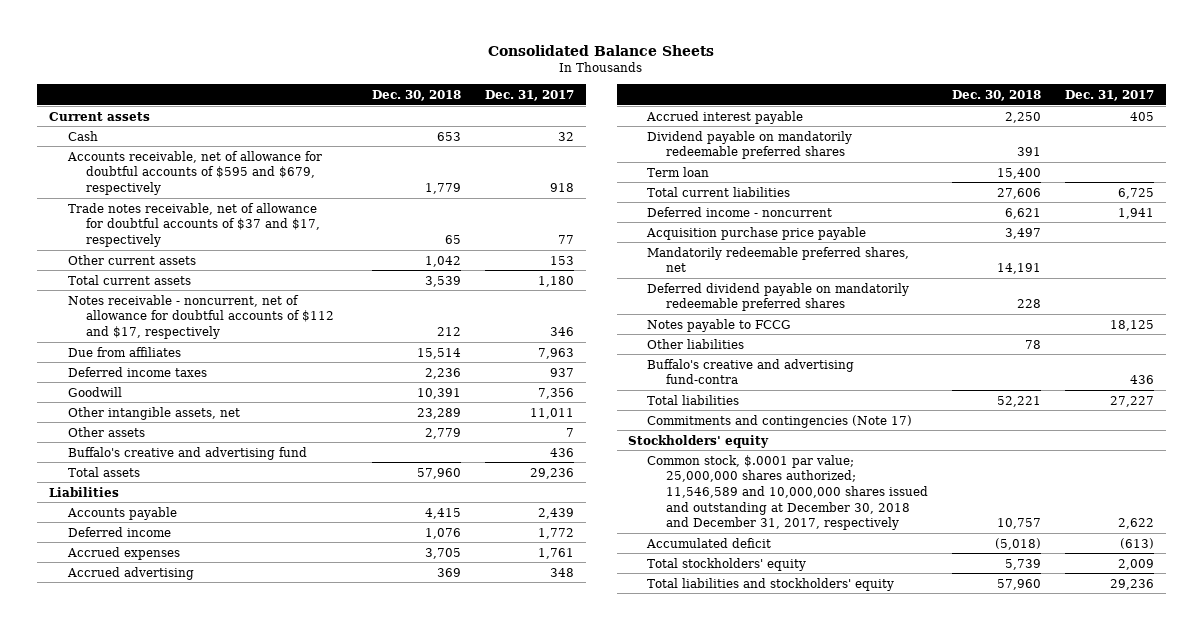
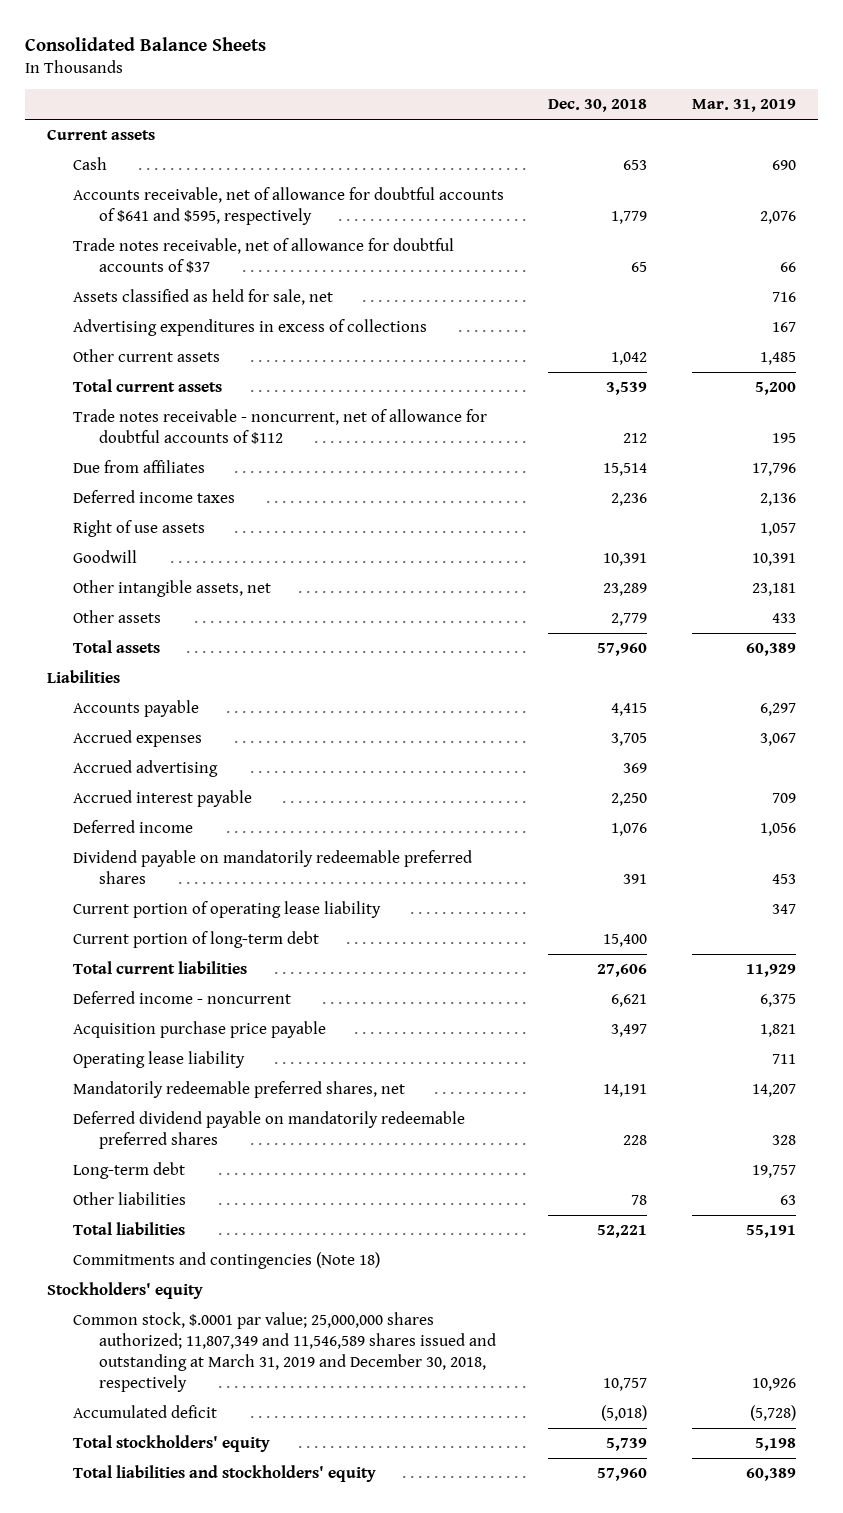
- | Dec. 30, 2018 | Dec. 31, 2017
+ | Dec. 30, 2018 | Mar. 31, 2019
- Accounts receivable, net of allowance for doubtful accounts of $595 and $679, respectively | 1,779 | 918
- Trade notes receivable, net of allowance for doubtful accounts of $37 and $17, respectively | 65 | 77
+ Accounts receivable, net of allowance for doubtful accounts of $641 and $595, respectively | 1,779 | 2,076
+ Trade notes receivable, net of allowance for doubtful accounts of $37 | 65 | 66
+ Assets classified as held for sale, net | | 716
+ Advertising expenditures in excess of collections | | 167
- Notes receivable - noncurrent, net of allowance for doubtful accounts of $112 and $17, respectively | 212 | 346
+ Trade notes receivable - noncurrent, net of allowance for doubtful accounts of $112 | 212 | 195
+ Right of use assets | | 1,057
- Buffalo's creative and advertising fund | | 436
moved down: Deferred income | 1,076 | 1,056
- Term loan | 15,400 |
+ Current portion of operating lease liability | | 347
+ Current portion of long-term debt | 15,400 |
+ Operating lease liability | | 711
- Notes payable to FCCG | | 18,125
+ Long-term debt | | 19,757
- Buffalo's creative and advertising fund-contra | | 436
- Commitments and contingencies (Note 17)
+ Commitments and contingencies (Note 18)
- Common stock, $.0001 par value; 25,000,000 shares authorized; 11,546,589 and 10,000,000 shares issued and outstanding at December 30, 2018 and December 31, 2017, respectively | 10,757 | 2,622
+ Common stock, $.0001 par value; 25,000,000 shares authorized; 11,807,349 and 11,546,589 shares issued and outstanding at March 31, 2019 and December 30, 2018, respectively | 10,757 | 10,926

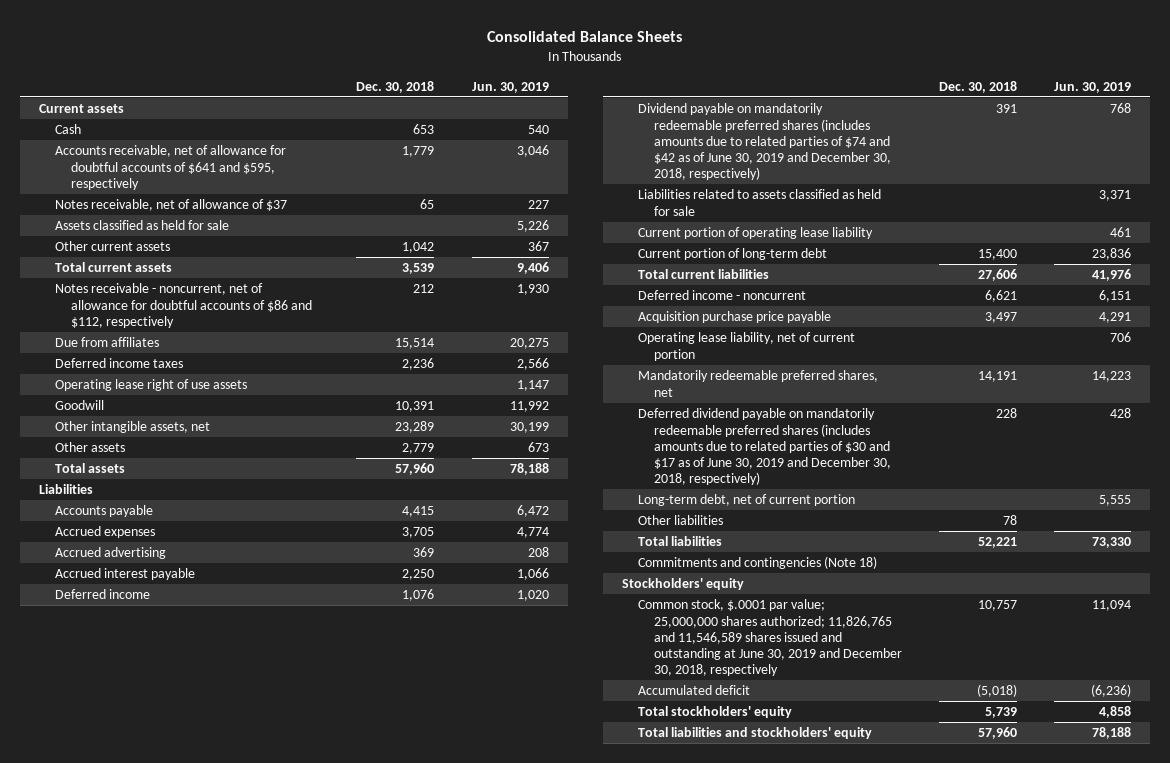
- | Dec. 30, 2018 | Mar. 31, 2019
+ | Dec. 30, 2018 | Jun. 30, 2019
- Trade notes receivable, net of allowance for doubtful accounts of $37 | 65 | 66
- Assets classified as held for sale, net | | 716
- Advertising expenditures in excess of collections | | 167
+ Notes receivable, net of allowance of $37 | 65 | 227
+ Assets classified as held for sale | | 5,226
- Trade notes receivable - noncurrent, net of allowance for doubtful accounts of $112 | 212 | 195
+ Notes receivable - noncurrent, net of allowance for doubtful accounts of $86 and $112, respectively | 212 | 1,930
- Right of use assets | | 1,057
+ Operating lease right of use assets | | 1,147
- Dividend payable on mandatorily redeemable preferred shares | 391 | 453
+ Dividend payable on mandatorily redeemable preferred shares (includes amounts due to related parties of $74 and $42 as of June 30, 2019 and December 30, 2018, respectively) | 391 | 768
+ Liabilities related to assets classified as held for sale | | 3,371
- Operating lease liability | | 711
+ Operating lease liability, net of current portion | | 706
- Deferred dividend payable on mandatorily redeemable preferred shares | 228 | 328
- Long-term debt | | 19,757
+ Deferred dividend payable on mandatorily redeemable preferred shares (includes amounts due to related parties of $30 and $17 as of June 30, 2019 and December 30, 2018, respectively) | 228 | 428
+ Long-term debt, net of current portion | | 5,555
- Common stock, $.0001 par value; 25,000,000 shares authorized; 11,807,349 and 11,546,589 shares issued and outstanding at March 31, 2019 and December 30, 2018, respectively | 10,757 | 10,926
+ Common stock, $.0001 par value; 25,000,000 shares authorized; 11,826,765 and 11,546,589 shares issued and outstanding at June 30, 2019 and December 30, 2018, respectively | 10,757 | 11,094

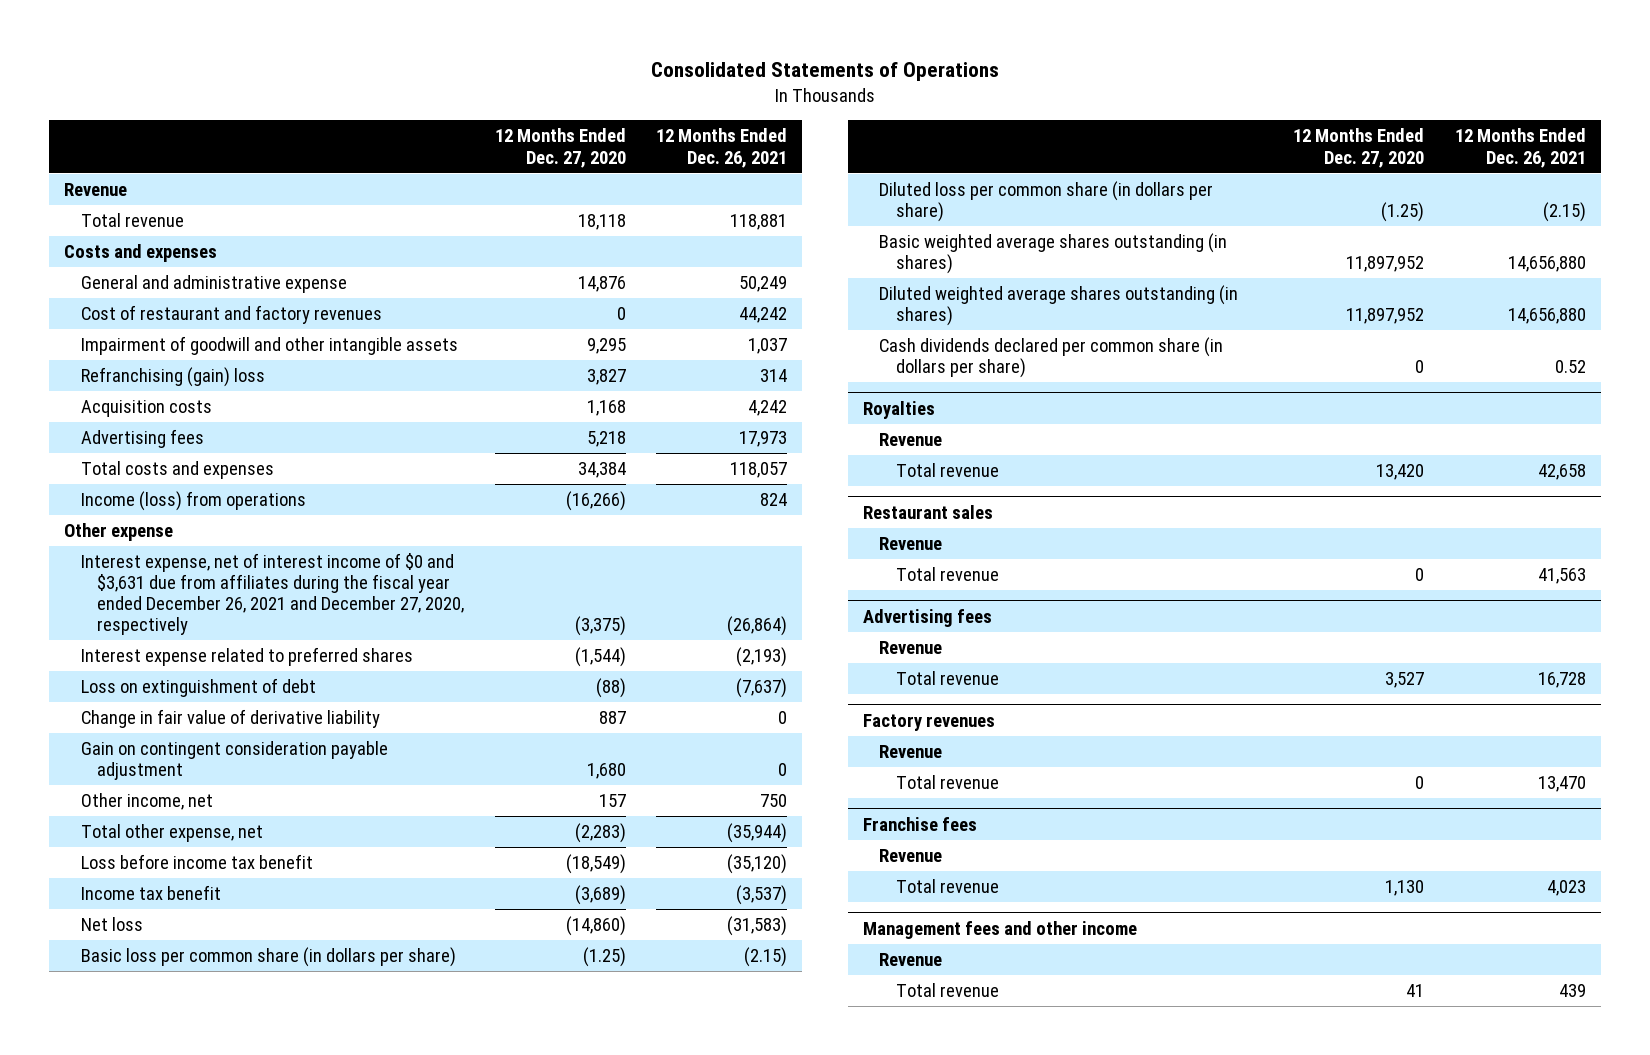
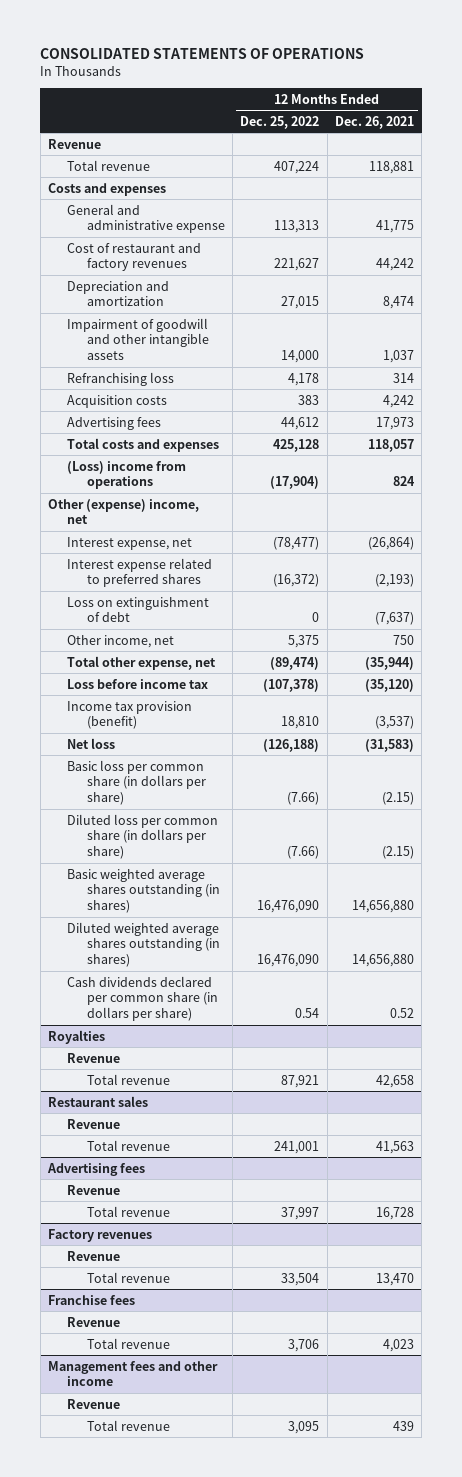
- Consolidated Statements of Operations
+ CONSOLIDATED STATEMENTS OF OPERATIONS
- | 12 Months Ended Dec. 27, 2020 | 12 Months Ended Dec. 26, 2021
+ | 12 Months Ended Dec. 25, 2022 | 12 Months Ended Dec. 26, 2021
- General and administrative expense | 14,876 | 50,249
+ General and administrative expense | 113,313 | 41,775
+ Depreciation and amortization | 27,015 | 8,474
- Refranchising (gain) loss | 3,827 | 314
+ Refranchising loss | 4,178 | 314
- Income (loss) from operations | (16,266) | 824
- Other expense
- Interest expense, net of interest income of $0 and $3,631 due from affiliates during the fiscal year ended December 26, 2021 and December 27, 2020, respectively | (3,375) | (26,864)
+ (Loss) income from operations | (17,904) | 824
+ Other (expense) income, net
+ Interest expense, net | (78,477) | (26,864)
- Change in fair value of derivative liability | 887 | 0
- Gain on contingent consideration payable adjustment | 1,680 | 0
- Loss before income tax benefit | (18,549) | (35,120)
- Income tax benefit | (3,689) | (3,537)
+ Loss before income tax | (107,378) | (35,120)
+ Income tax provision (benefit) | 18,810 | (3,537)

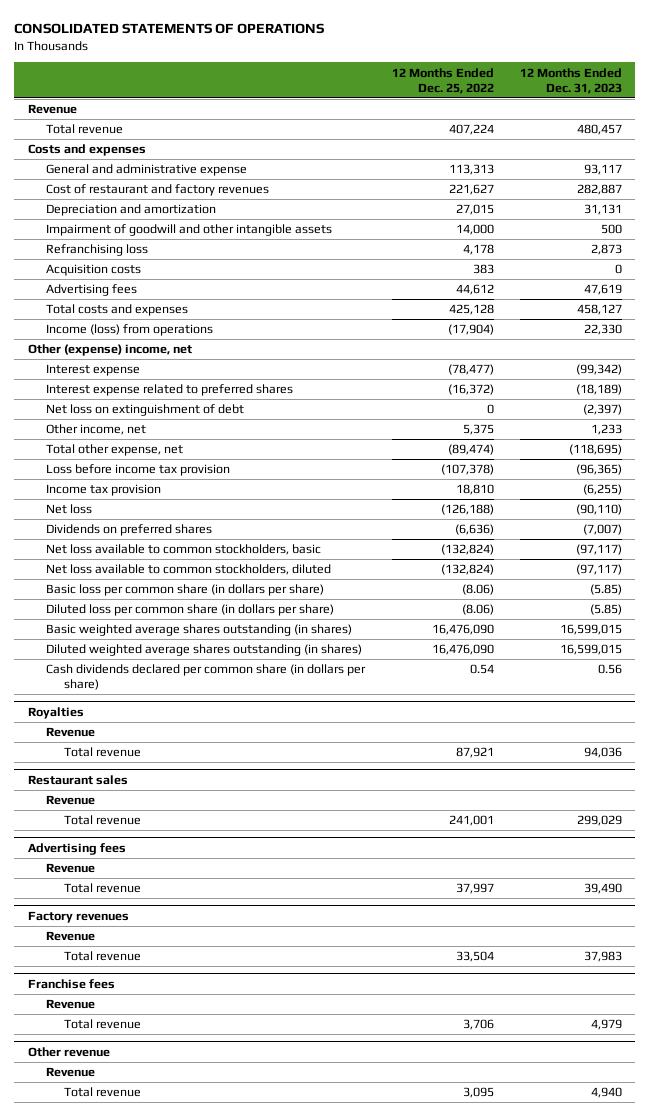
- | 12 Months Ended Dec. 25, 2022 | 12 Months Ended Dec. 26, 2021
+ | 12 Months Ended Dec. 25, 2022 | 12 Months Ended Dec. 31, 2023
- (Loss) income from operations | (17,904) | 824
+ Income (loss) from operations | (17,904) | 22,330
- Interest expense, net | (78,477) | (26,864)
+ Interest expense | (78,477) | (99,342)
- Loss on extinguishment of debt | 0 | (7,637)
+ Net loss on extinguishment of debt | 0 | (2,397)
- Loss before income tax | (107,378) | (35,120)
- Income tax provision (benefit) | 18,810 | (3,537)
+ Loss before income tax provision | (107,378) | (96,365)
+ Income tax provision | 18,810 | (6,255)
- Basic loss per common share (in dollars per share) | (7.66) | (2.15)
- Diluted loss per common share (in dollars per share) | (7.66) | (2.15)
+ Dividends on preferred shares | (6,636) | (7,007)
+ Net loss available to common stockholders, basic | (132,824) | (97,117)
+ Net loss available to common stockholders, diluted | (132,824) | (97,117)
+ Basic loss per common share (in dollars per share) | (8.06) | (5.85)
+ Diluted loss per common share (in dollars per share) | (8.06) | (5.85)
- Management fees and other income
+ Other revenue

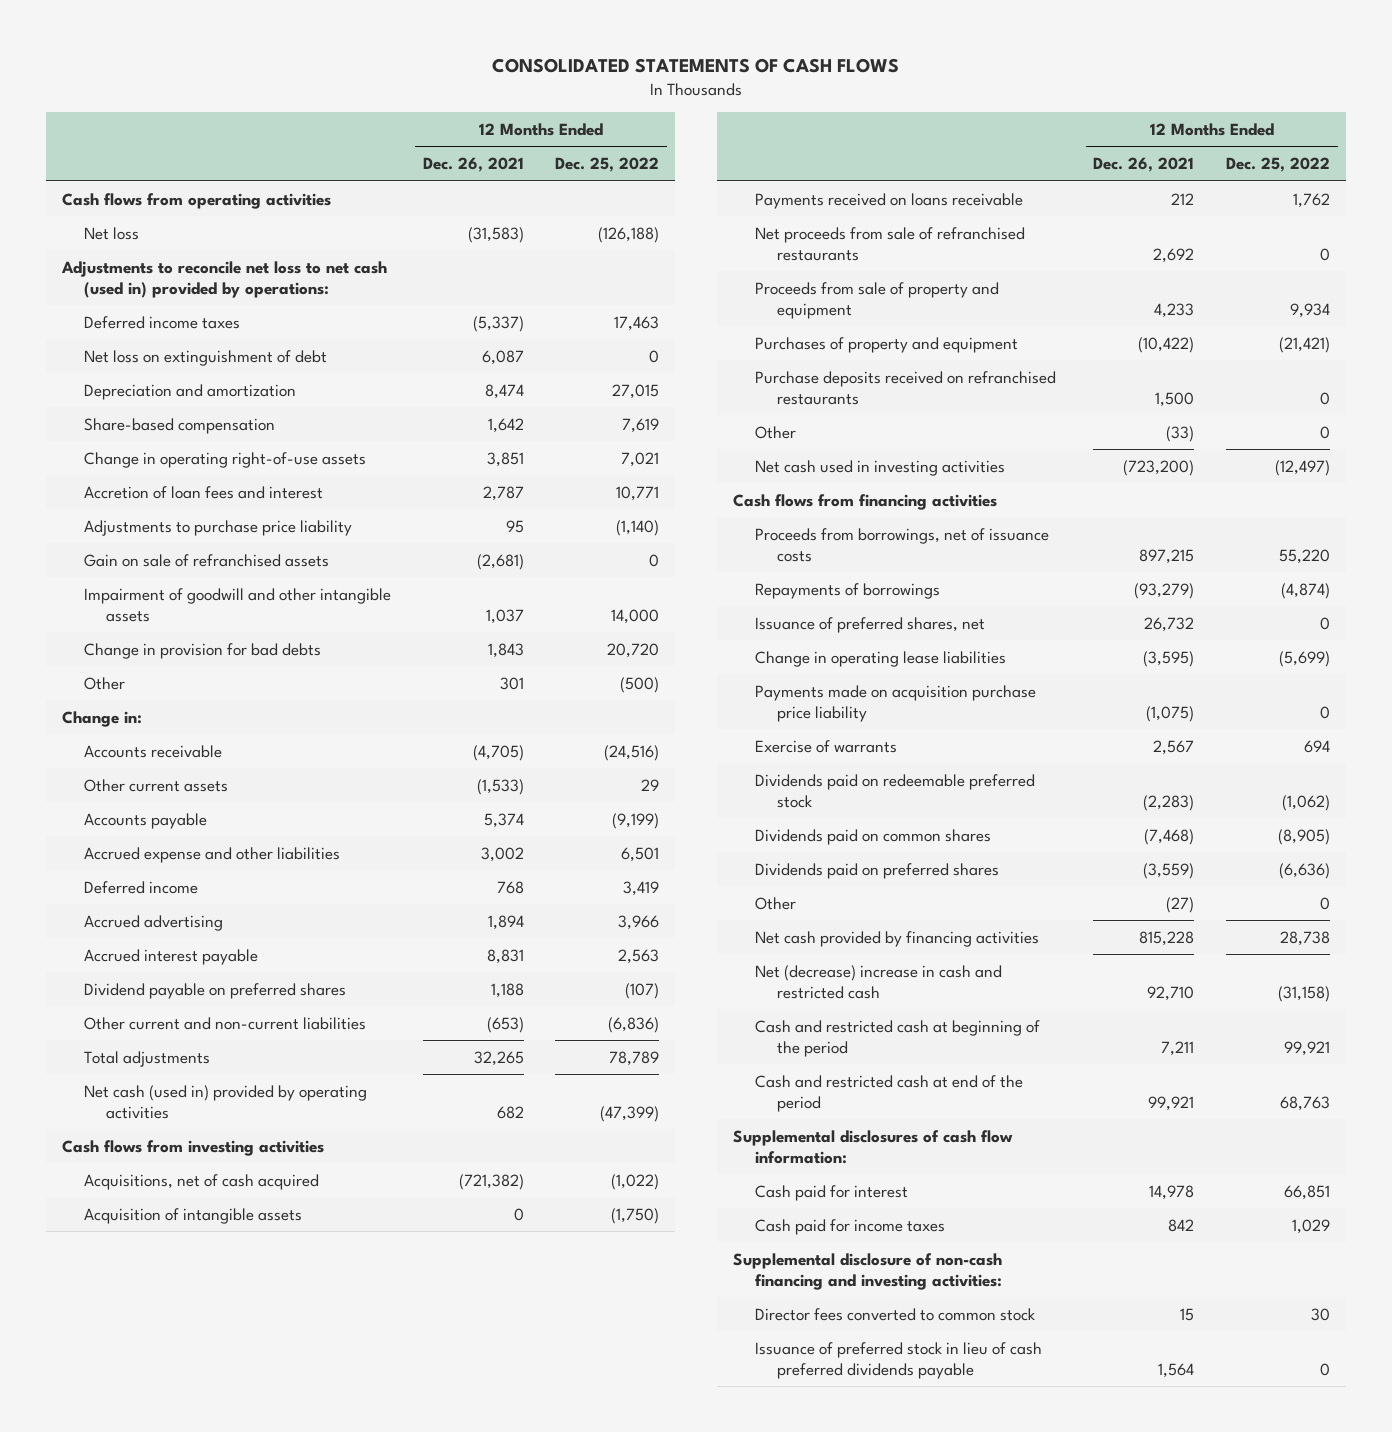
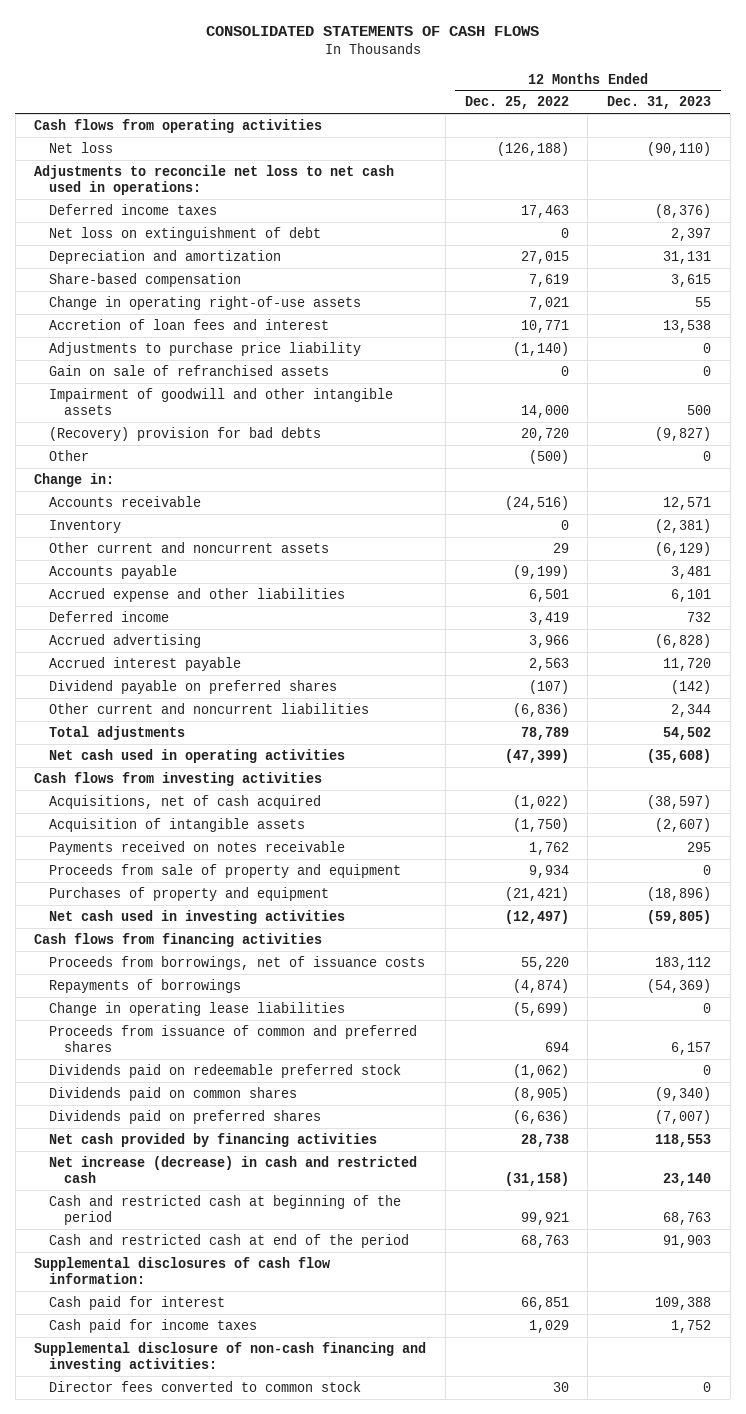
- | 12 Months Ended Dec. 26, 2021 | 12 Months Ended Dec. 25, 2022
+ | 12 Months Ended Dec. 25, 2022 | 12 Months Ended Dec. 31, 2023
- Adjustments to reconcile net loss to net cash (used in) provided by operations:
+ Adjustments to reconcile net loss to net cash used in operations:
- Change in provision for bad debts | 1,843 | 20,720
+ (Recovery) provision for bad debts | 20,720 | (9,827)
- Other current assets | (1,533) | 29
+ Inventory | 0 | (2,381)
+ Other current and noncurrent assets | 29 | (6,129)
- Other current and non-current liabilities | (653) | (6,836)
+ Other current and noncurrent liabilities | (6,836) | 2,344
- Net cash (used in) provided by operating activities | 682 | (47,399)
+ Net cash used in operating activities | (47,399) | (35,608)
- Payments received on loans receivable | 212 | 1,762
- Net proceeds from sale of refranchised restaurants | 2,692 | 0
+ Payments received on notes receivable | 1,762 | 295
- Purchase deposits received on refranchised restaurants | 1,500 | 0
- Other | (33) | 0
- Issuance of preferred shares, net | 26,732 | 0
- Payments made on acquisition purchase price liability | (1,075) | 0
- Exercise of warrants | 2,567 | 694
+ Proceeds from issuance of common and preferred shares | 694 | 6,157
- Other | (27) | 0
- Net (decrease) increase in cash and restricted cash | 92,710 | (31,158)
+ Net increase (decrease) in cash and restricted cash | (31,158) | 23,140
- Issuance of preferred stock in lieu of cash preferred dividends payable | 1,564 | 0

